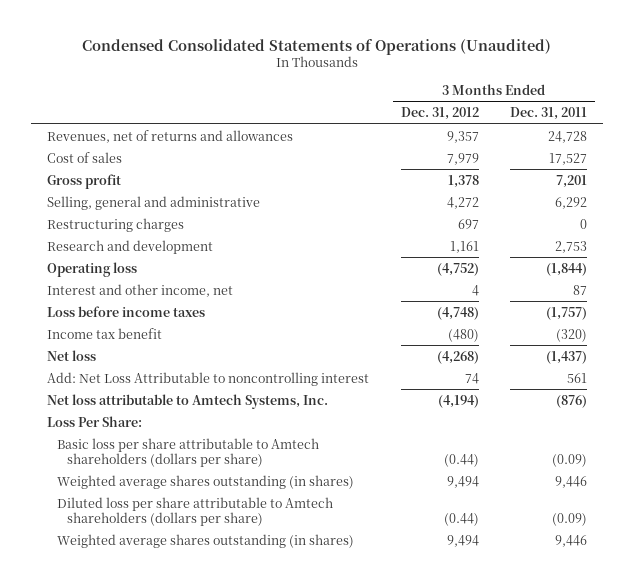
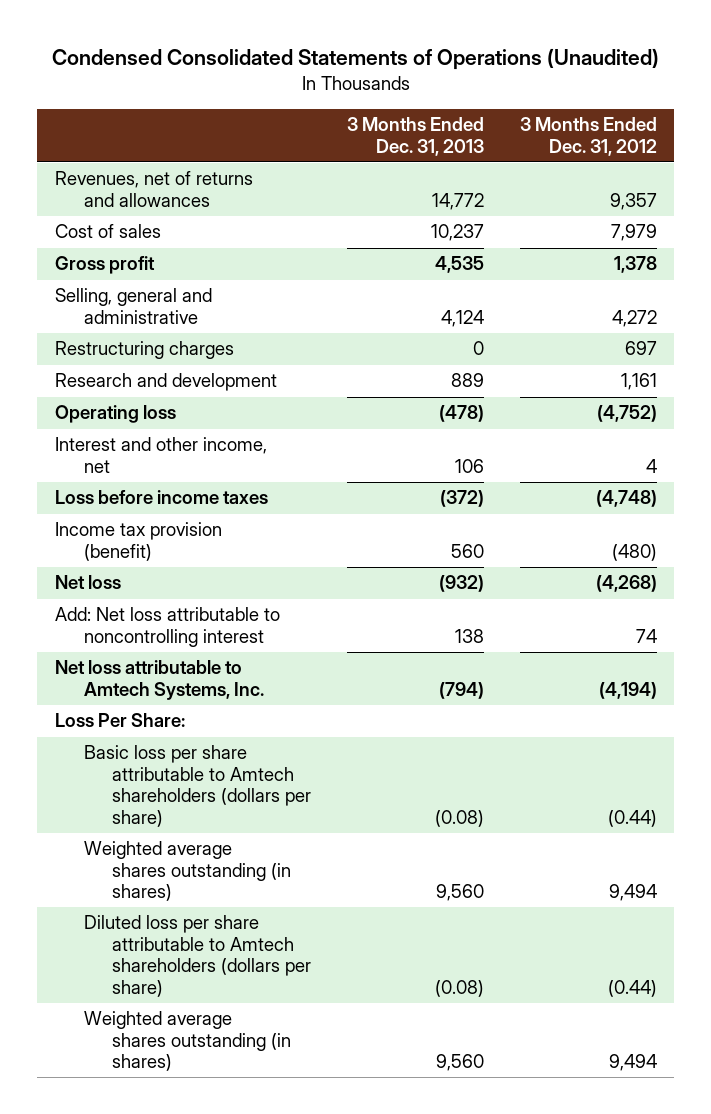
- | 3 Months Ended Dec. 31, 2012 | 3 Months Ended Dec. 31, 2011
+ | 3 Months Ended Dec. 31, 2013 | 3 Months Ended Dec. 31, 2012
- Income tax benefit | (480) | (320)
+ Income tax provision (benefit) | 560 | (480)
- Add: Net Loss Attributable to noncontrolling interest | 74 | 561
+ Add: Net loss attributable to noncontrolling interest | 138 | 74

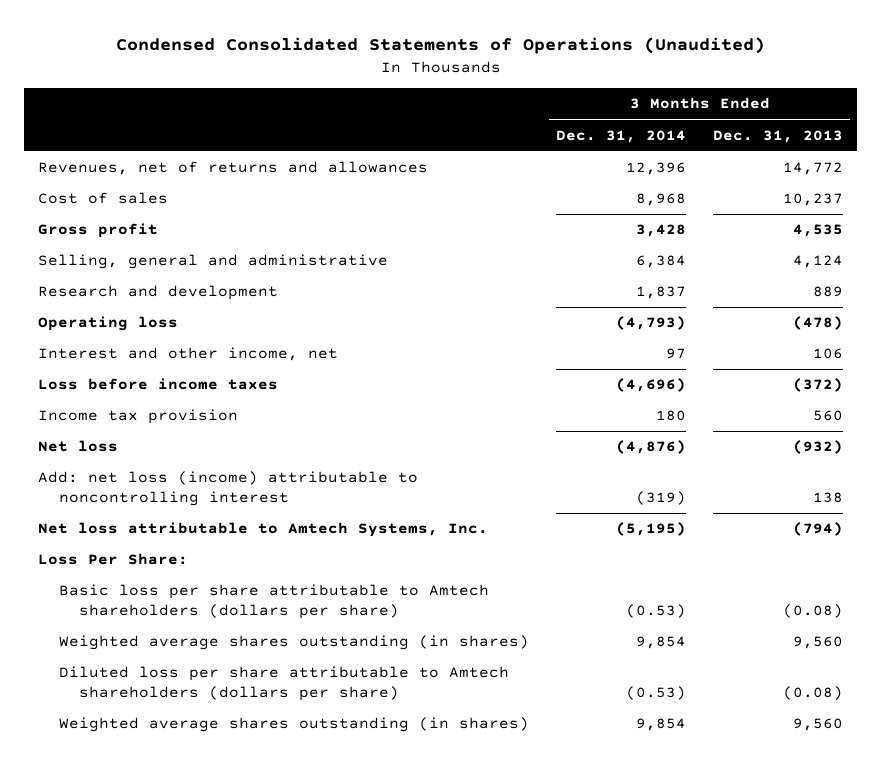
- | 3 Months Ended Dec. 31, 2013 | 3 Months Ended Dec. 31, 2012
+ | 3 Months Ended Dec. 31, 2014 | 3 Months Ended Dec. 31, 2013
- Restructuring charges | 0 | 697
- Income tax provision (benefit) | 560 | (480)
+ Income tax provision | 180 | 560
- Add: Net loss attributable to noncontrolling interest | 138 | 74
+ Add: net loss (income) attributable to noncontrolling interest | (319) | 138

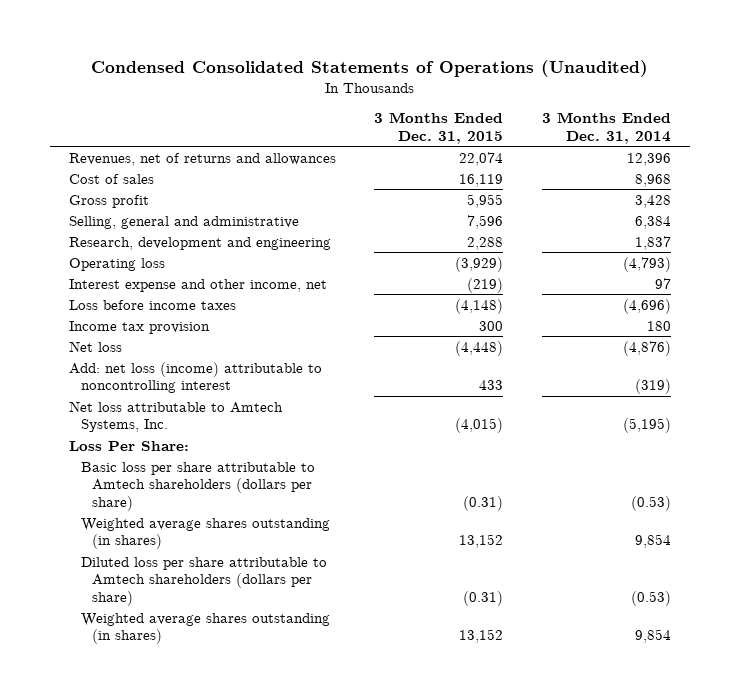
- | 3 Months Ended Dec. 31, 2014 | 3 Months Ended Dec. 31, 2013
+ | 3 Months Ended Dec. 31, 2015 | 3 Months Ended Dec. 31, 2014
- Research and development | 1,837 | 889
+ Research, development and engineering | 2,288 | 1,837
- Interest and other income, net | 97 | 106
+ Interest expense and other income, net | (219) | 97

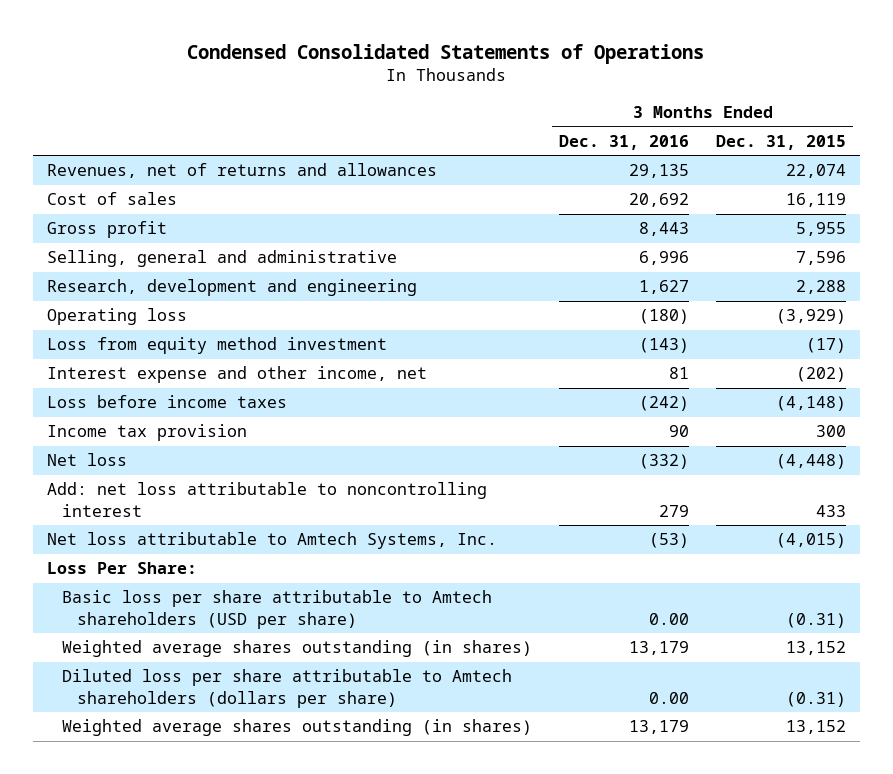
- Condensed Consolidated Statements of Operations (Unaudited)
+ Condensed Consolidated Statements of Operations
- | 3 Months Ended Dec. 31, 2015 | 3 Months Ended Dec. 31, 2014
+ | 3 Months Ended Dec. 31, 2016 | 3 Months Ended Dec. 31, 2015
- Interest expense and other income, net | (219) | 97
+ Loss from equity method investment | (143) | (17)
+ Interest expense and other income, net | 81 | (202)
- Add: net loss (income) attributable to noncontrolling interest | 433 | (319)
+ Add: net loss attributable to noncontrolling interest | 279 | 433
- Basic loss per share attributable to Amtech shareholders (dollars per share) | (0.31) | (0.53)
+ Basic loss per share attributable to Amtech shareholders (USD per share) | 0.00 | (0.31)

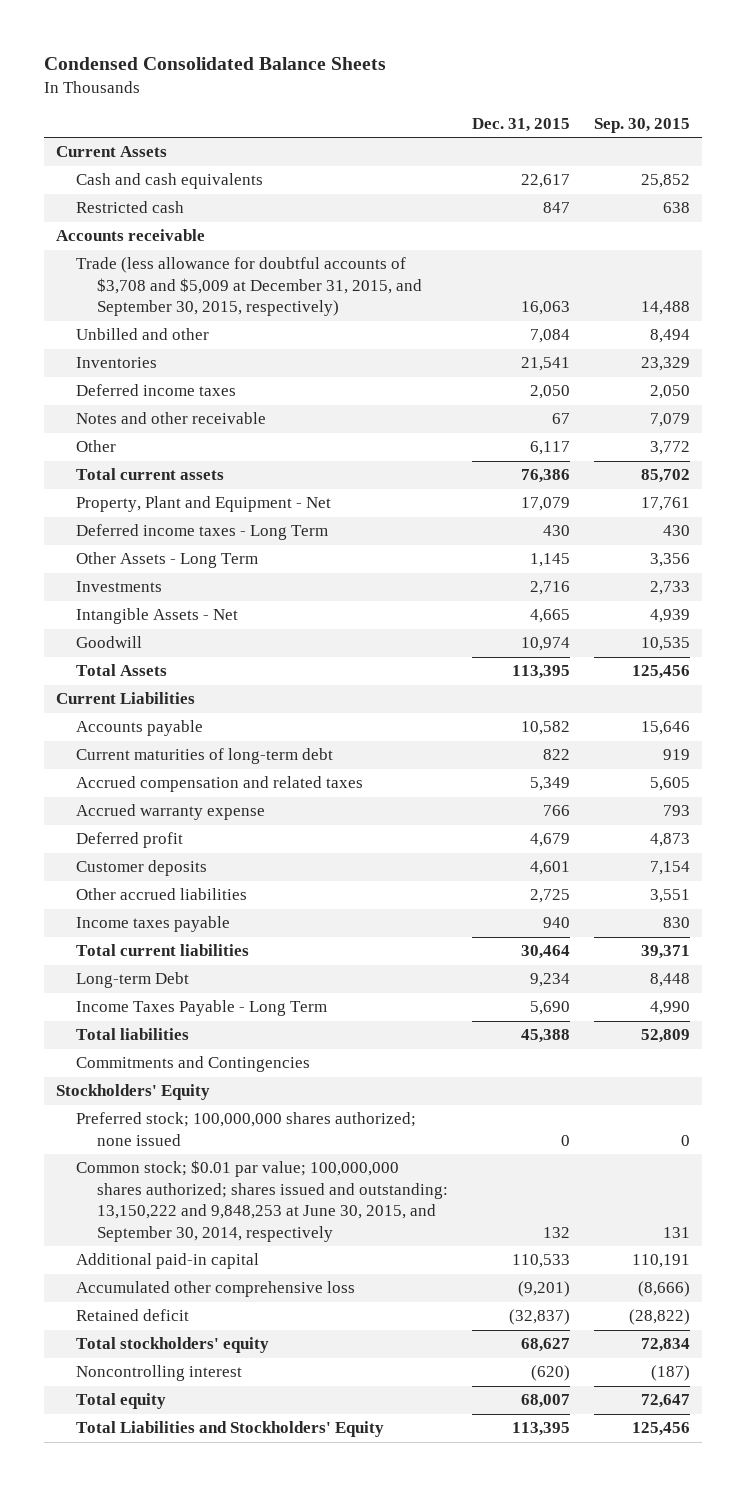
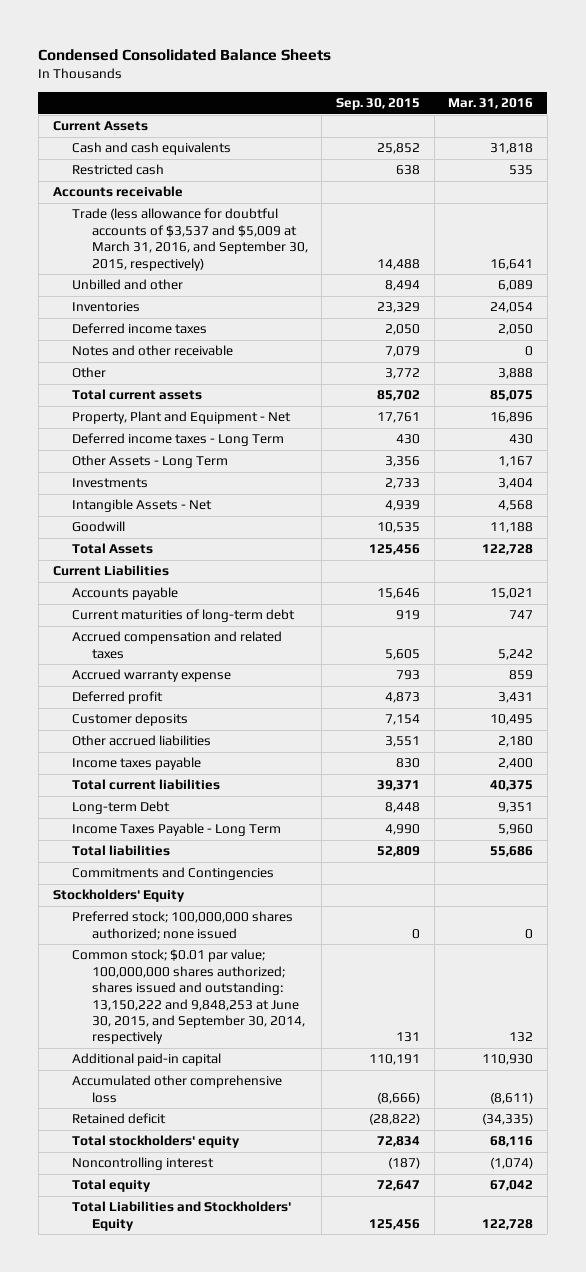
- | Dec. 31, 2015 | Sep. 30, 2015
+ | Sep. 30, 2015 | Mar. 31, 2016
- Trade (less allowance for doubtful accounts of $3,708 and $5,009 at December 31, 2015, and September 30, 2015, respectively) | 16,063 | 14,488
+ Trade (less allowance for doubtful accounts of $3,537 and $5,009 at March 31, 2016, and September 30, 2015, respectively) | 14,488 | 16,641

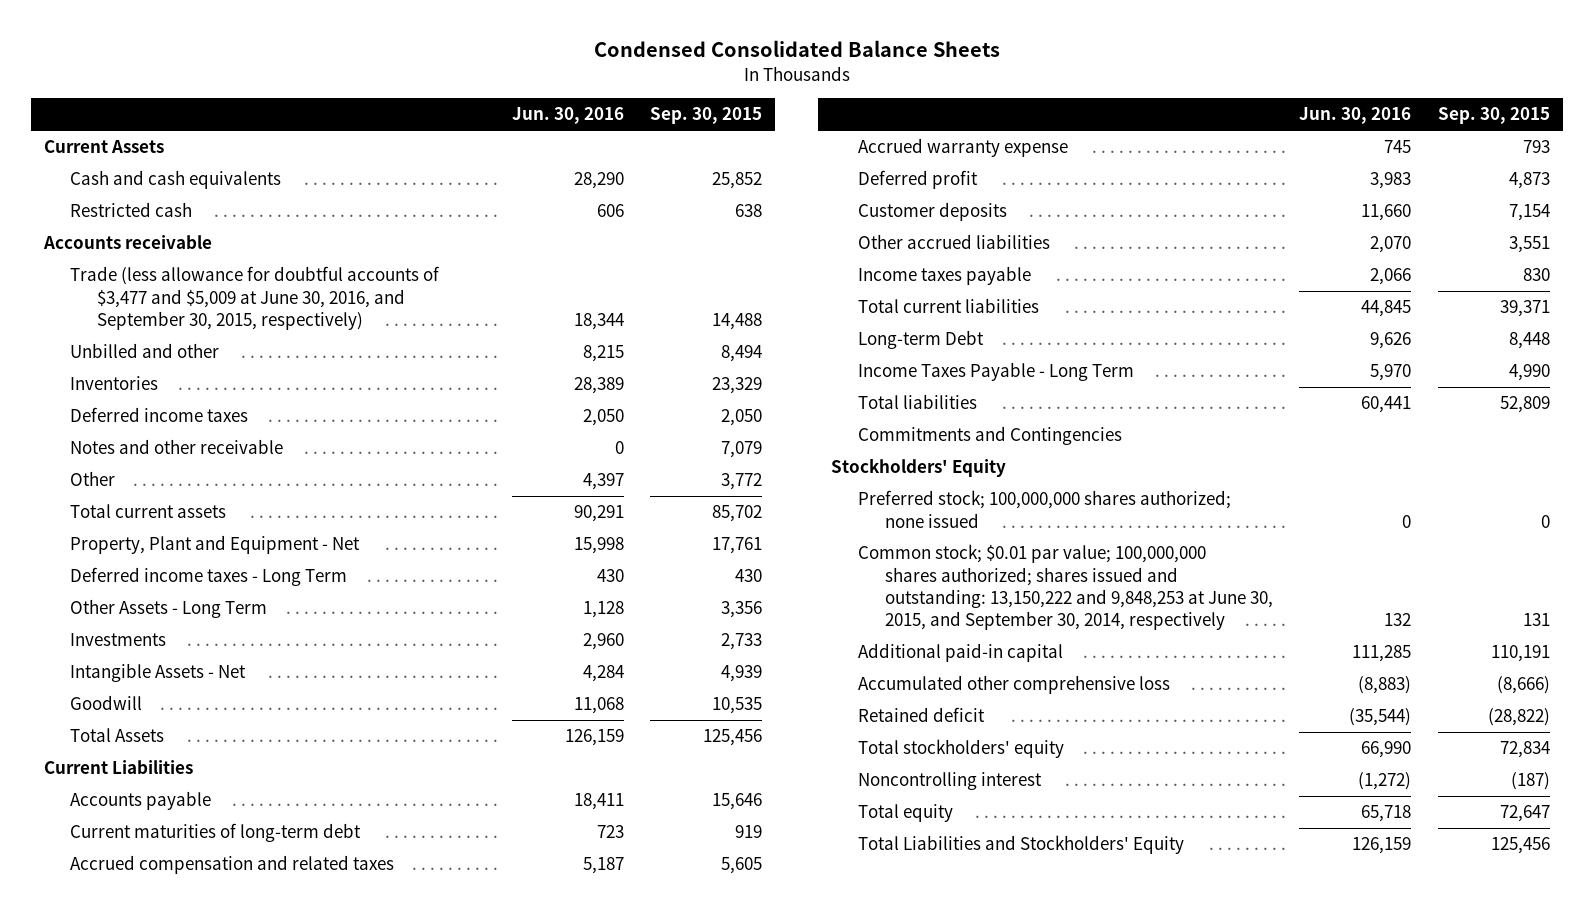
- | Sep. 30, 2015 | Mar. 31, 2016
+ | Jun. 30, 2016 | Sep. 30, 2015
- Trade (less allowance for doubtful accounts of $3,537 and $5,009 at March 31, 2016, and September 30, 2015, respectively) | 14,488 | 16,641
+ Trade (less allowance for doubtful accounts of $3,477 and $5,009 at June 30, 2016, and September 30, 2015, respectively) | 18,344 | 14,488

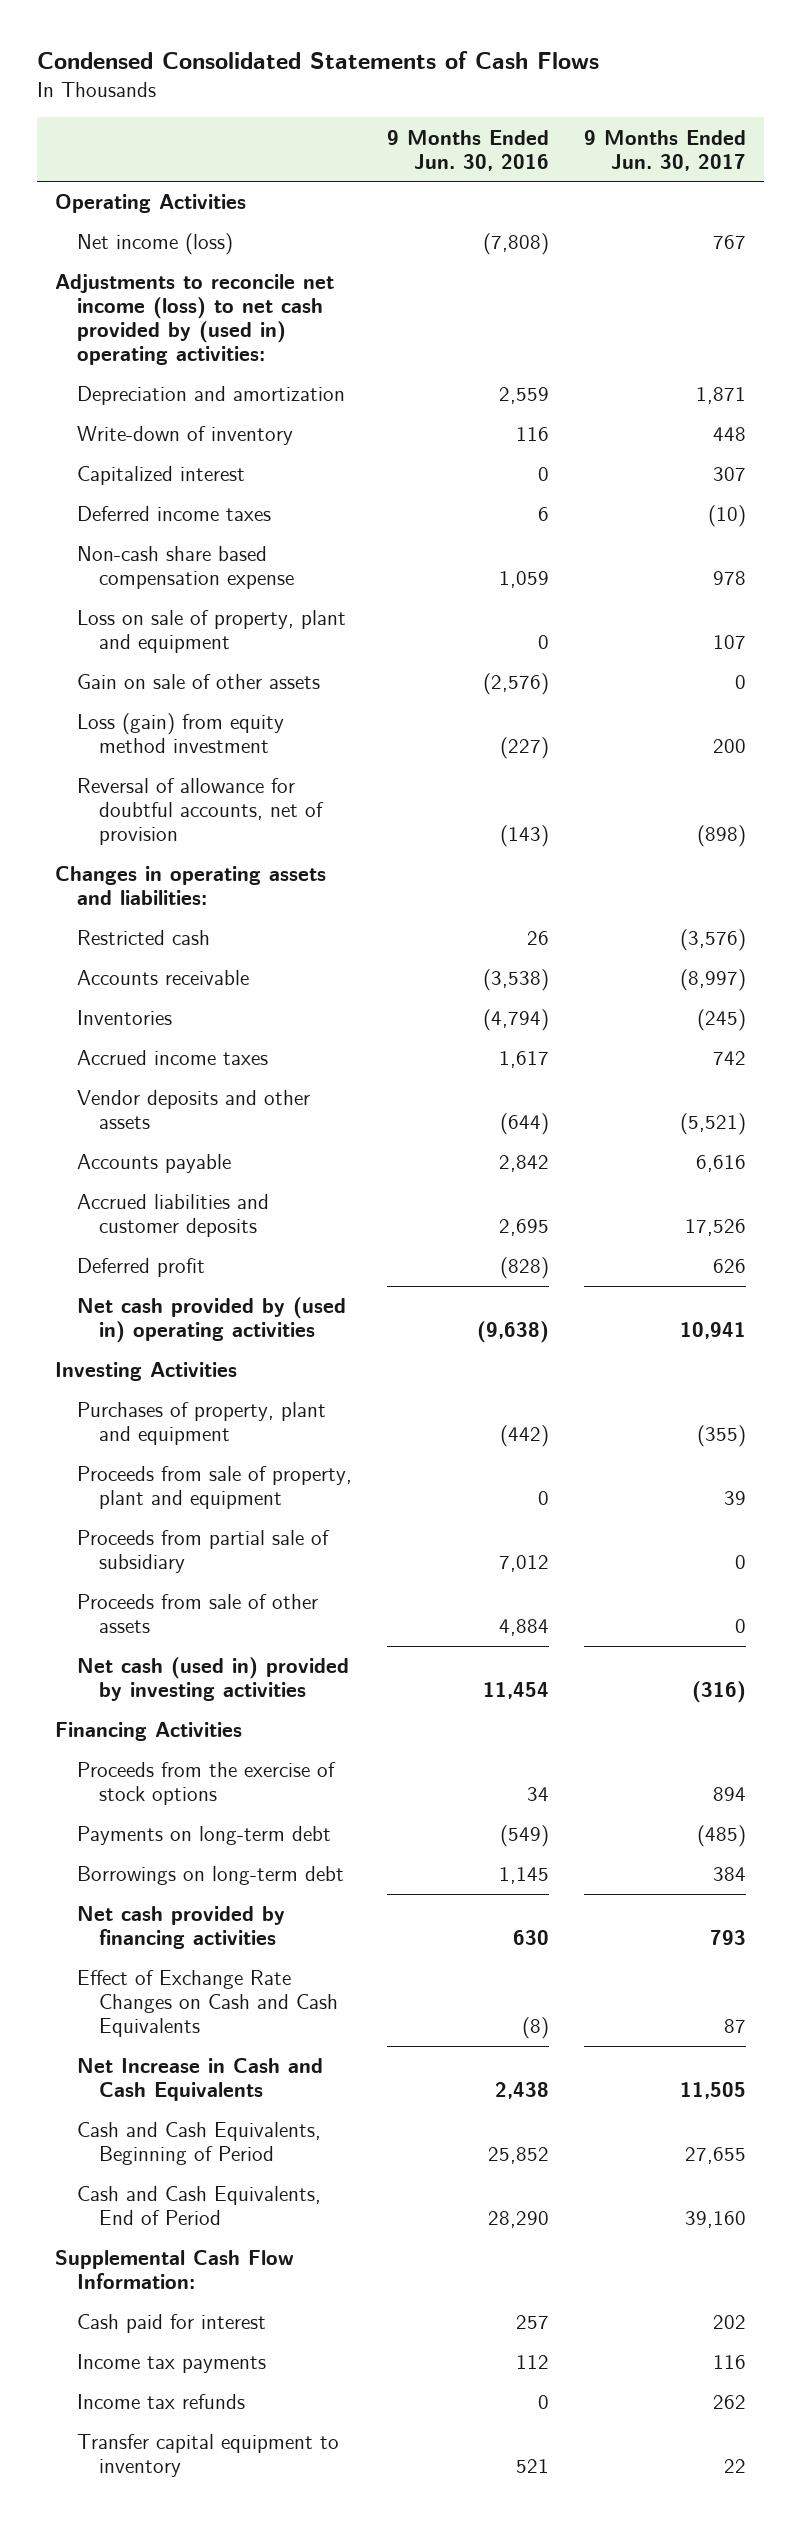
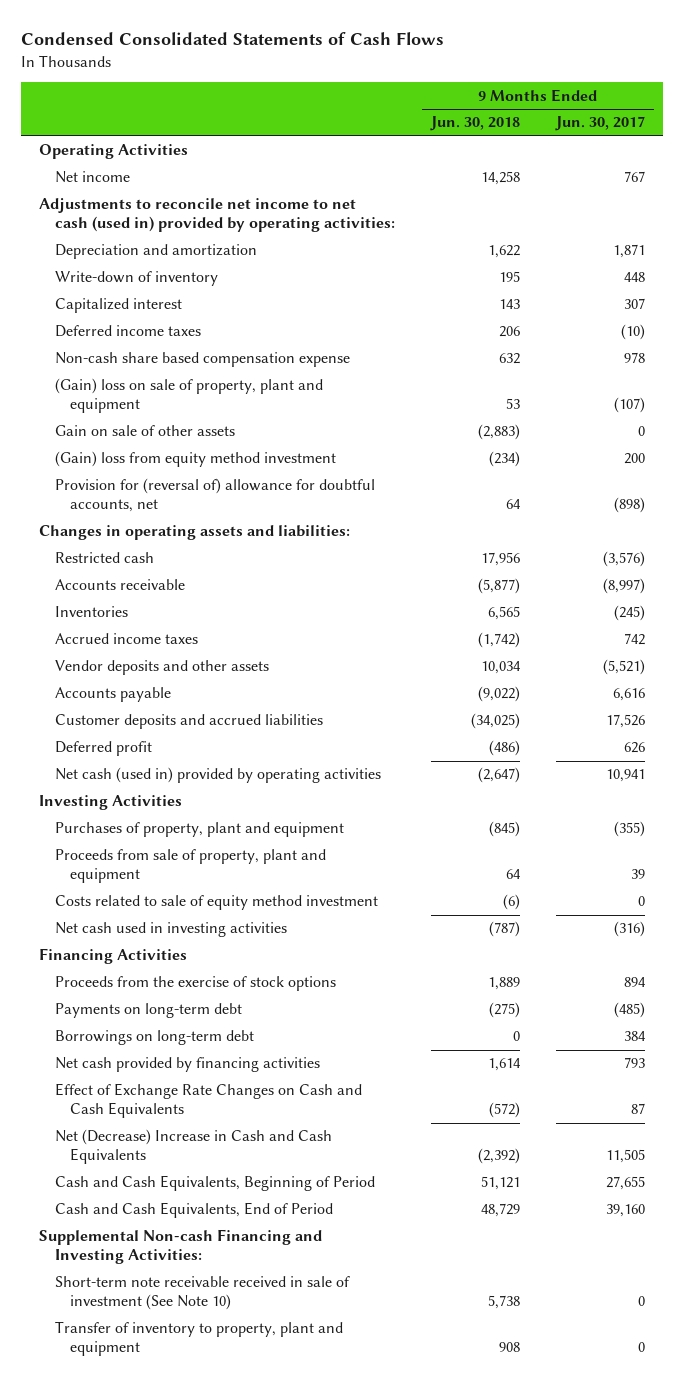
- | 9 Months Ended Jun. 30, 2016 | 9 Months Ended Jun. 30, 2017
+ | 9 Months Ended Jun. 30, 2018 | 9 Months Ended Jun. 30, 2017
- Net income (loss) | (7,808) | 767
- Adjustments to reconcile net income (loss) to net cash provided by (used in) operating activities:
+ Net income | 14,258 | 767
+ Adjustments to reconcile net income to net cash (used in) provided by operating activities:
- Loss on sale of property, plant and equipment | 0 | 107
+ (Gain) loss on sale of property, plant and equipment | 53 | (107)
- Loss (gain) from equity method investment | (227) | 200
- Reversal of allowance for doubtful accounts, net of provision | (143) | (898)
+ (Gain) loss from equity method investment | (234) | 200
+ Provision for (reversal of) allowance for doubtful accounts, net | 64 | (898)
- Accrued liabilities and customer deposits | 2,695 | 17,526
+ Customer deposits and accrued liabilities | (34,025) | 17,526
- Net cash provided by (used in) operating activities | (9,638) | 10,941
+ Net cash (used in) provided by operating activities | (2,647) | 10,941
- Proceeds from partial sale of subsidiary | 7,012 | 0
- Proceeds from sale of other assets | 4,884 | 0
- Net cash (used in) provided by investing activities | 11,454 | (316)
+ Costs related to sale of equity method investment | (6) | 0
+ Net cash used in investing activities | (787) | (316)
- Net Increase in Cash and Cash Equivalents | 2,438 | 11,505
+ Net (Decrease) Increase in Cash and Cash Equivalents | (2,392) | 11,505
- Supplemental Cash Flow Information:
- Cash paid for interest | 257 | 202
- Income tax payments | 112 | 116
- Income tax refunds | 0 | 262
- Transfer capital equipment to inventory | 521 | 22
+ Supplemental Non-cash Financing and Investing Activities:
+ Short-term note receivable received in sale of investment (See Note 10) | 5,738 | 0
+ Transfer of inventory to property, plant and equipment | 908 | 0

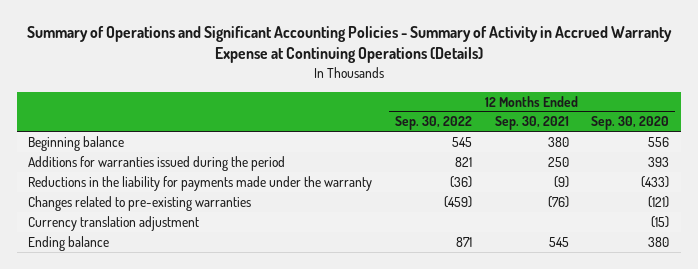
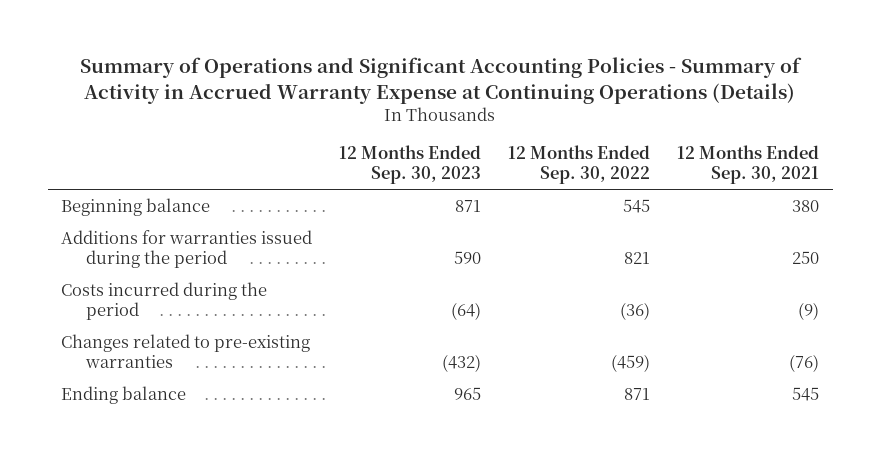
- | 12 Months Ended Sep. 30, 2022 | 12 Months Ended Sep. 30, 2021 | 12 Months Ended Sep. 30, 2020
+ | 12 Months Ended Sep. 30, 2023 | 12 Months Ended Sep. 30, 2022 | 12 Months Ended Sep. 30, 2021
- Reductions in the liability for payments made under the warranty | (36) | (9) | (433)
+ Costs incurred during the period | (64) | (36) | (9)
- Currency translation adjustment | | | (15)

